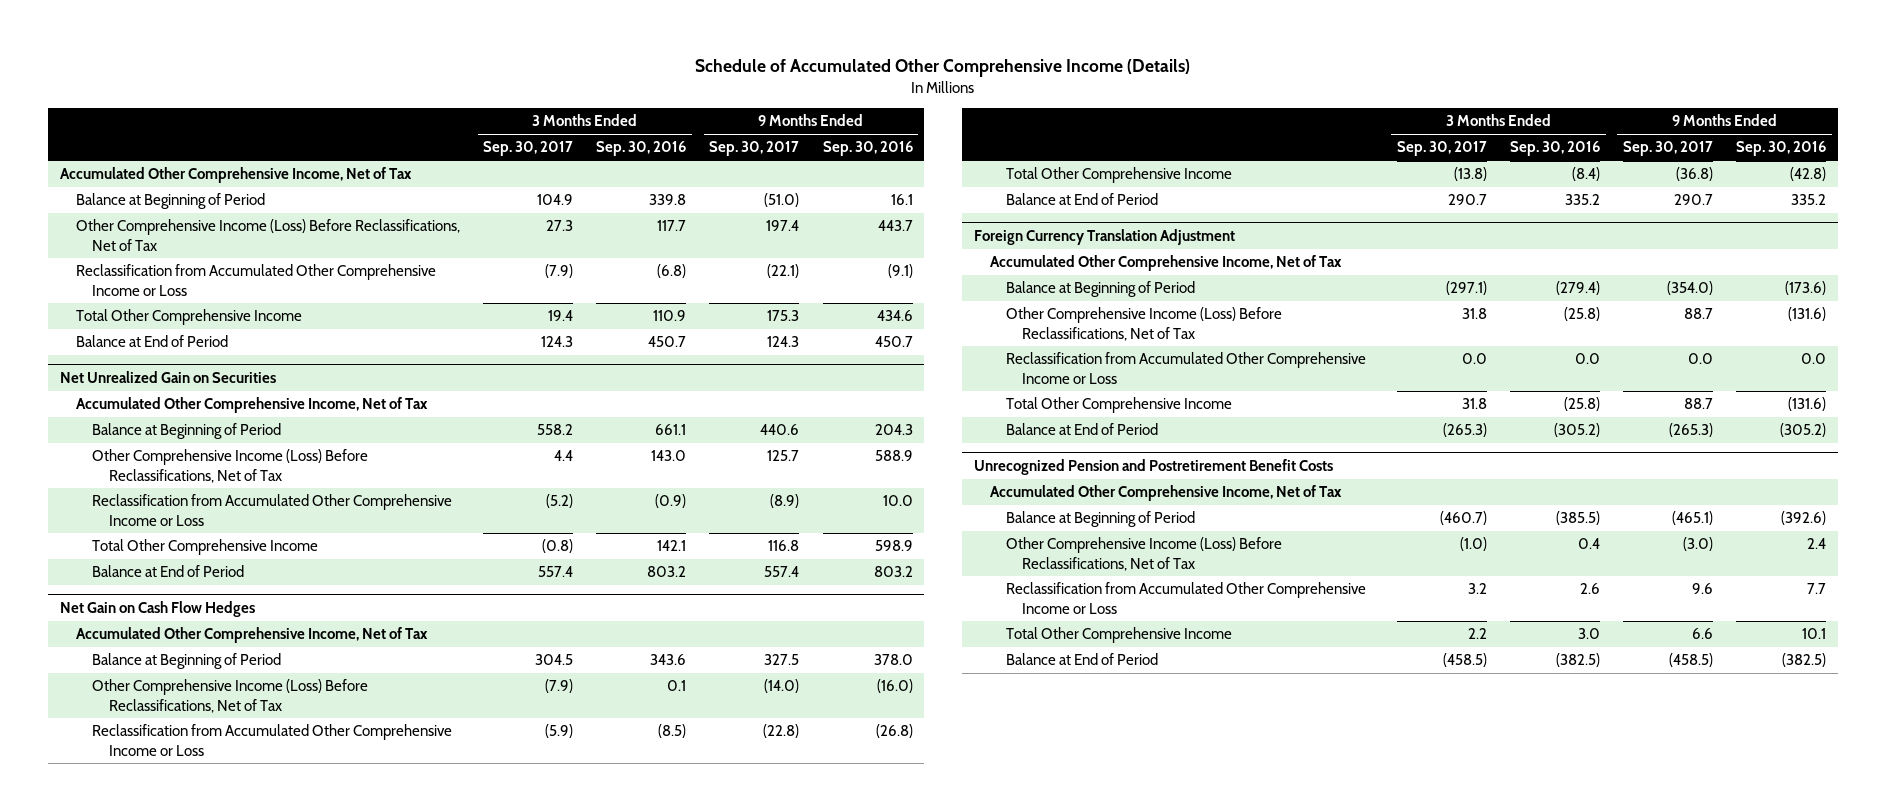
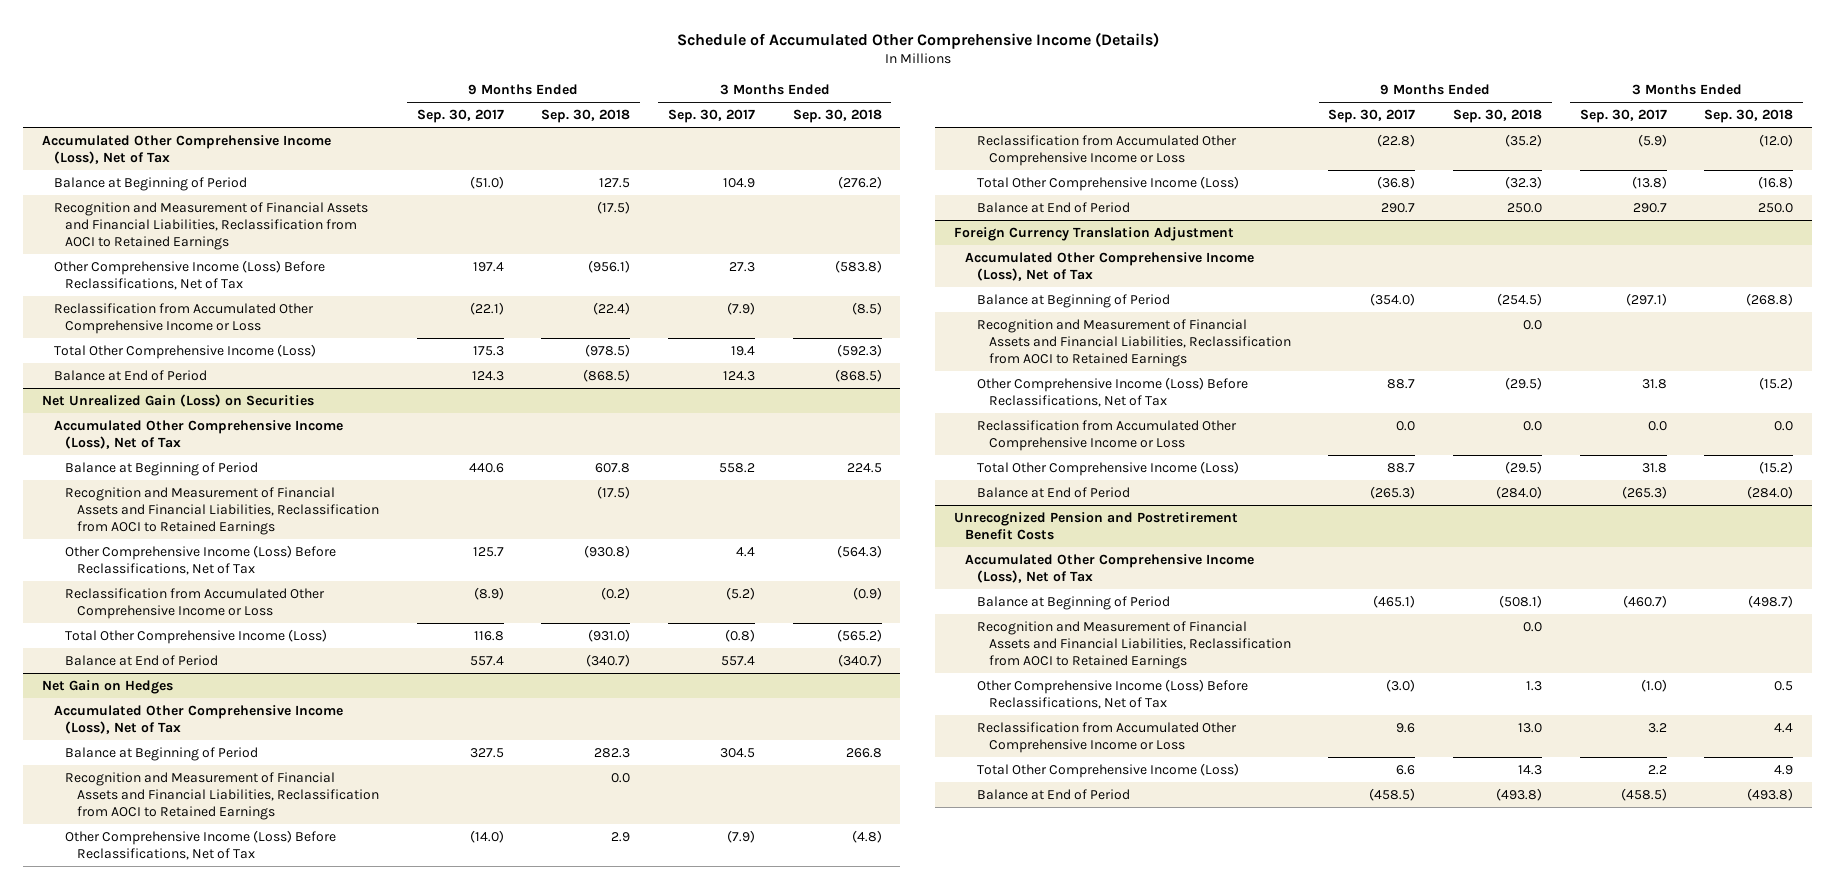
- | 3 Months Ended Sep. 30, 2017 | 3 Months Ended Sep. 30, 2016 | 9 Months Ended Sep. 30, 2017 | 9 Months Ended Sep. 30, 2016
+ | 9 Months Ended Sep. 30, 2017 | 9 Months Ended Sep. 30, 2018 | 3 Months Ended Sep. 30, 2017 | 3 Months Ended Sep. 30, 2018
- Accumulated Other Comprehensive Income, Net of Tax
+ Accumulated Other Comprehensive Income (Loss), Net of Tax
+ Recognition and Measurement of Financial Assets and Financial Liabilities, Reclassification from AOCI to Retained Earnings | | (17.5) | |
- Total Other Comprehensive Income | 19.4 | 110.9 | 175.3 | 434.6
+ Total Other Comprehensive Income (Loss) | 175.3 | (978.5) | 19.4 | (592.3)
- Net Unrealized Gain on Securities
- Accumulated Other Comprehensive Income, Net of Tax
+ Net Unrealized Gain (Loss) on Securities
+ Accumulated Other Comprehensive Income (Loss), Net of Tax
+ Recognition and Measurement of Financial Assets and Financial Liabilities, Reclassification from AOCI to Retained Earnings | | (17.5) | |
- Total Other Comprehensive Income | (0.8) | 142.1 | 116.8 | 598.9
+ Total Other Comprehensive Income (Loss) | 116.8 | (931.0) | (0.8) | (565.2)
- Net Gain on Cash Flow Hedges
- Accumulated Other Comprehensive Income, Net of Tax
+ Net Gain on Hedges
+ Accumulated Other Comprehensive Income (Loss), Net of Tax
+ Recognition and Measurement of Financial Assets and Financial Liabilities, Reclassification from AOCI to Retained Earnings | | 0.0 | |
- Total Other Comprehensive Income | (13.8) | (8.4) | (36.8) | (42.8)
+ Total Other Comprehensive Income (Loss) | (36.8) | (32.3) | (13.8) | (16.8)
@ Foreign Currency Translation Adjustment
- Accumulated Other Comprehensive Income, Net of Tax
+ Accumulated Other Comprehensive Income (Loss), Net of Tax
+ Recognition and Measurement of Financial Assets and Financial Liabilities, Reclassification from AOCI to Retained Earnings | | 0.0 | |
- Total Other Comprehensive Income | 31.8 | (25.8) | 88.7 | (131.6)
+ Total Other Comprehensive Income (Loss) | 88.7 | (29.5) | 31.8 | (15.2)
@ Unrecognized Pension and Postretirement Benefit Costs
- Accumulated Other Comprehensive Income, Net of Tax
+ Accumulated Other Comprehensive Income (Loss), Net of Tax
+ Recognition and Measurement of Financial Assets and Financial Liabilities, Reclassification from AOCI to Retained Earnings | | 0.0 | |
- Total Other Comprehensive Income | 2.2 | 3.0 | 6.6 | 10.1
+ Total Other Comprehensive Income (Loss) | 6.6 | 14.3 | 2.2 | 4.9

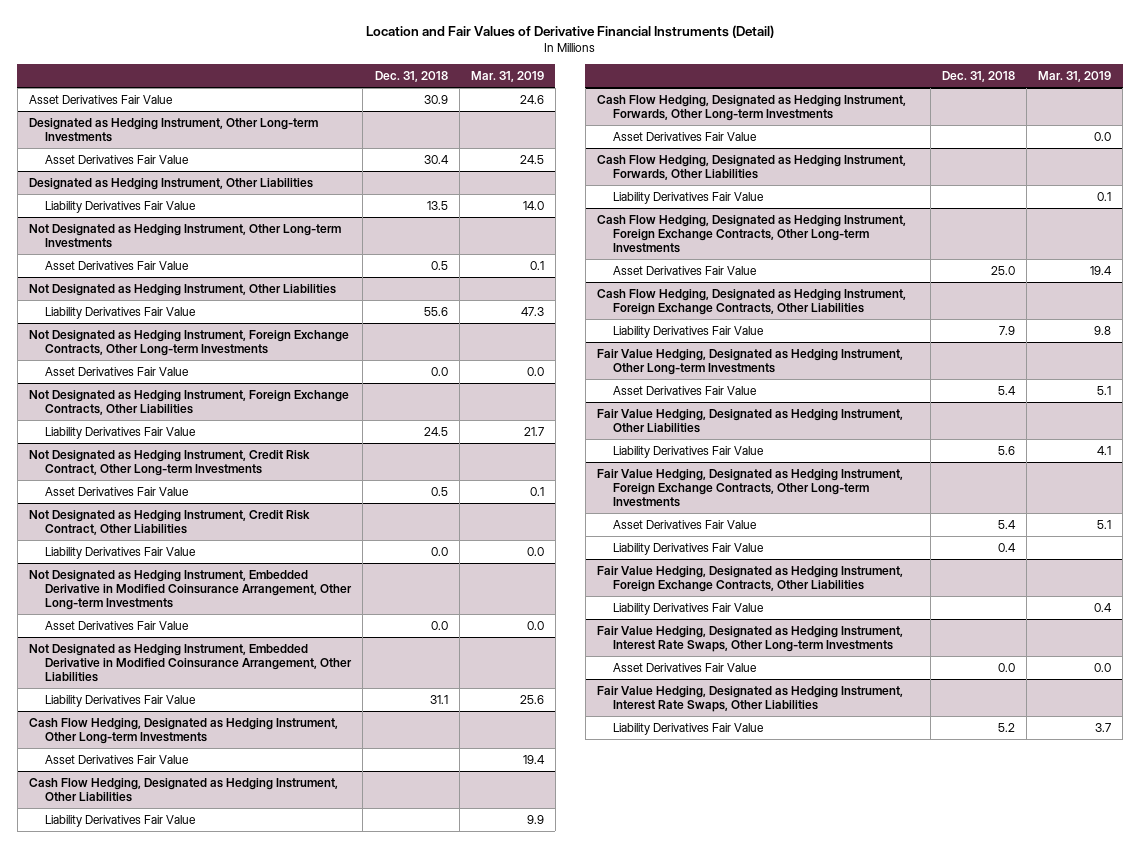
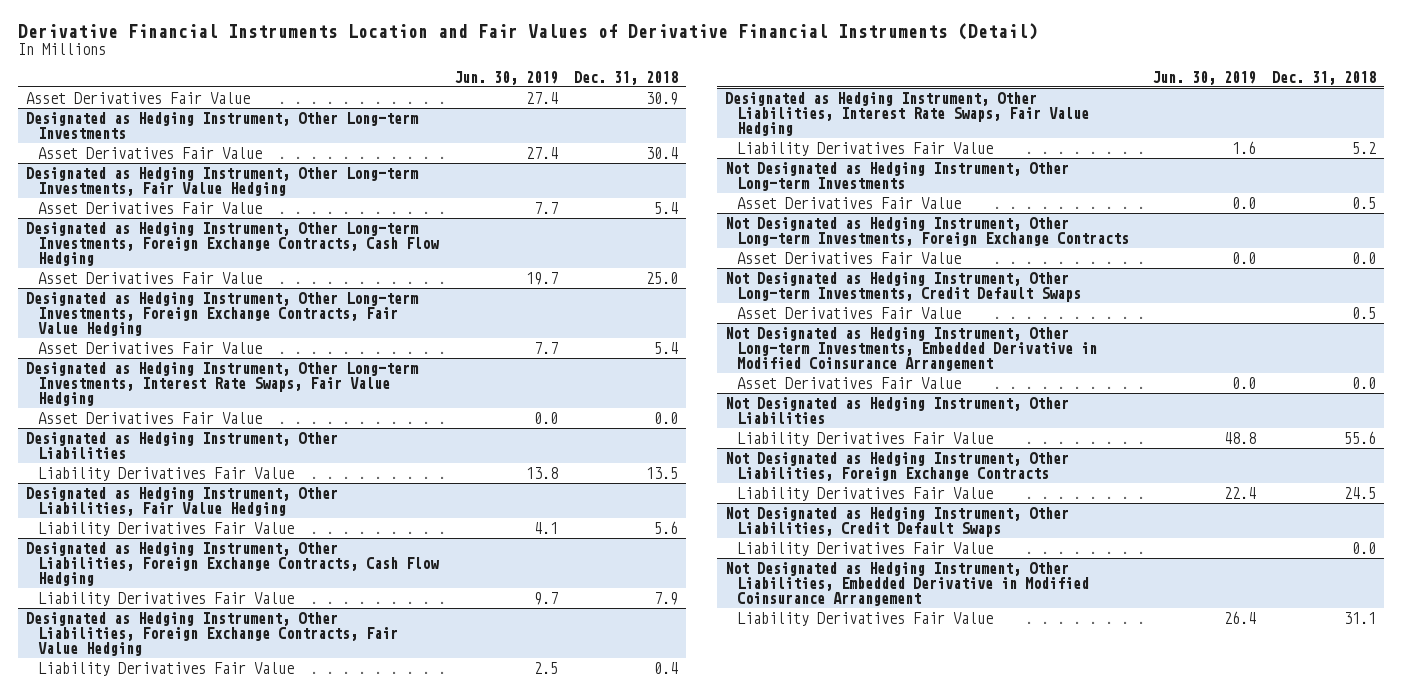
- Location and Fair Values of Derivative Financial Instruments (Detail)
+ Derivative Financial Instruments Location and Fair Values of Derivative Financial Instruments (Detail)
- | Dec. 31, 2018 | Mar. 31, 2019
+ | Jun. 30, 2019 | Dec. 31, 2018
+ Designated as Hedging Instrument, Other Long-term Investments, Fair Value Hedging
+ Asset Derivatives Fair Value | 7.7 | 5.4
+ Designated as Hedging Instrument, Other Long-term Investments, Foreign Exchange Contracts, Cash Flow Hedging
+ Asset Derivatives Fair Value | 19.7 | 25.0
+ Designated as Hedging Instrument, Other Long-term Investments, Foreign Exchange Contracts, Fair Value Hedging
+ Asset Derivatives Fair Value | 7.7 | 5.4
+ Designated as Hedging Instrument, Other Long-term Investments, Interest Rate Swaps, Fair Value Hedging
+ Asset Derivatives Fair Value | 0.0 | 0.0
+ Designated as Hedging Instrument, Other Liabilities, Fair Value Hedging
+ Liability Derivatives Fair Value | 4.1 | 5.6
+ Designated as Hedging Instrument, Other Liabilities, Foreign Exchange Contracts, Cash Flow Hedging
+ Liability Derivatives Fair Value | 9.7 | 7.9
+ Designated as Hedging Instrument, Other Liabilities, Foreign Exchange Contracts, Fair Value Hedging
+ Liability Derivatives Fair Value | 2.5 | 0.4
+ Designated as Hedging Instrument, Other Liabilities, Interest Rate Swaps, Fair Value Hedging
+ Liability Derivatives Fair Value | 1.6 | 5.2
+ Not Designated as Hedging Instrument, Other Long-term Investments, Foreign Exchange Contracts
+ Asset Derivatives Fair Value | 0.0 | 0.0
+ Not Designated as Hedging Instrument, Other Long-term Investments, Credit Default Swaps
+ Asset Derivatives Fair Value | | 0.5
+ Not Designated as Hedging Instrument, Other Long-term Investments, Embedded Derivative in Modified Coinsurance Arrangement
+ Asset Derivatives Fair Value | 0.0 | 0.0
- Not Designated as Hedging Instrument, Foreign Exchange Contracts, Other Long-term Investments
- Asset Derivatives Fair Value | 0.0 | 0.0
- Not Designated as Hedging Instrument, Foreign Exchange Contracts, Other Liabilities
+ Not Designated as Hedging Instrument, Other Liabilities, Foreign Exchange Contracts
- Not Designated as Hedging Instrument, Credit Risk Contract, Other Long-term Investments
- Asset Derivatives Fair Value | 0.5 | 0.1
- Not Designated as Hedging Instrument, Credit Risk Contract, Other Liabilities
+ Not Designated as Hedging Instrument, Other Liabilities, Credit Default Swaps
- Not Designated as Hedging Instrument, Embedded Derivative in Modified Coinsurance Arrangement, Other Long-term Investments
- Asset Derivatives Fair Value | 0.0 | 0.0
- Not Designated as Hedging Instrument, Embedded Derivative in Modified Coinsurance Arrangement, Other Liabilities
+ Not Designated as Hedging Instrument, Other Liabilities, Embedded Derivative in Modified Coinsurance Arrangement
- Cash Flow Hedging, Designated as Hedging Instrument, Other Long-term Investments
- Asset Derivatives Fair Value | | 19.4
- Cash Flow Hedging, Designated as Hedging Instrument, Other Liabilities
- Liability Derivatives Fair Value | | 9.9
- Cash Flow Hedging, Designated as Hedging Instrument, Forwards, Other Long-term Investments
- Asset Derivatives Fair Value | | 0.0
- Cash Flow Hedging, Designated as Hedging Instrument, Forwards, Other Liabilities
- Liability Derivatives Fair Value | | 0.1
- Cash Flow Hedging, Designated as Hedging Instrument, Foreign Exchange Contracts, Other Long-term Investments
- Asset Derivatives Fair Value | 25.0 | 19.4
- Cash Flow Hedging, Designated as Hedging Instrument, Foreign Exchange Contracts, Other Liabilities
- Liability Derivatives Fair Value | 7.9 | 9.8
- Fair Value Hedging, Designated as Hedging Instrument, Other Long-term Investments
- Asset Derivatives Fair Value | 5.4 | 5.1
- Fair Value Hedging, Designated as Hedging Instrument, Other Liabilities
- Liability Derivatives Fair Value | 5.6 | 4.1
- Fair Value Hedging, Designated as Hedging Instrument, Foreign Exchange Contracts, Other Long-term Investments
- Asset Derivatives Fair Value | 5.4 | 5.1
- Liability Derivatives Fair Value | 0.4 |
- Fair Value Hedging, Designated as Hedging Instrument, Foreign Exchange Contracts, Other Liabilities
- Liability Derivatives Fair Value | | 0.4
- Fair Value Hedging, Designated as Hedging Instrument, Interest Rate Swaps, Other Long-term Investments
- Asset Derivatives Fair Value | 0.0 | 0.0
- Fair Value Hedging, Designated as Hedging Instrument, Interest Rate Swaps, Other Liabilities
- Liability Derivatives Fair Value | 5.2 | 3.7

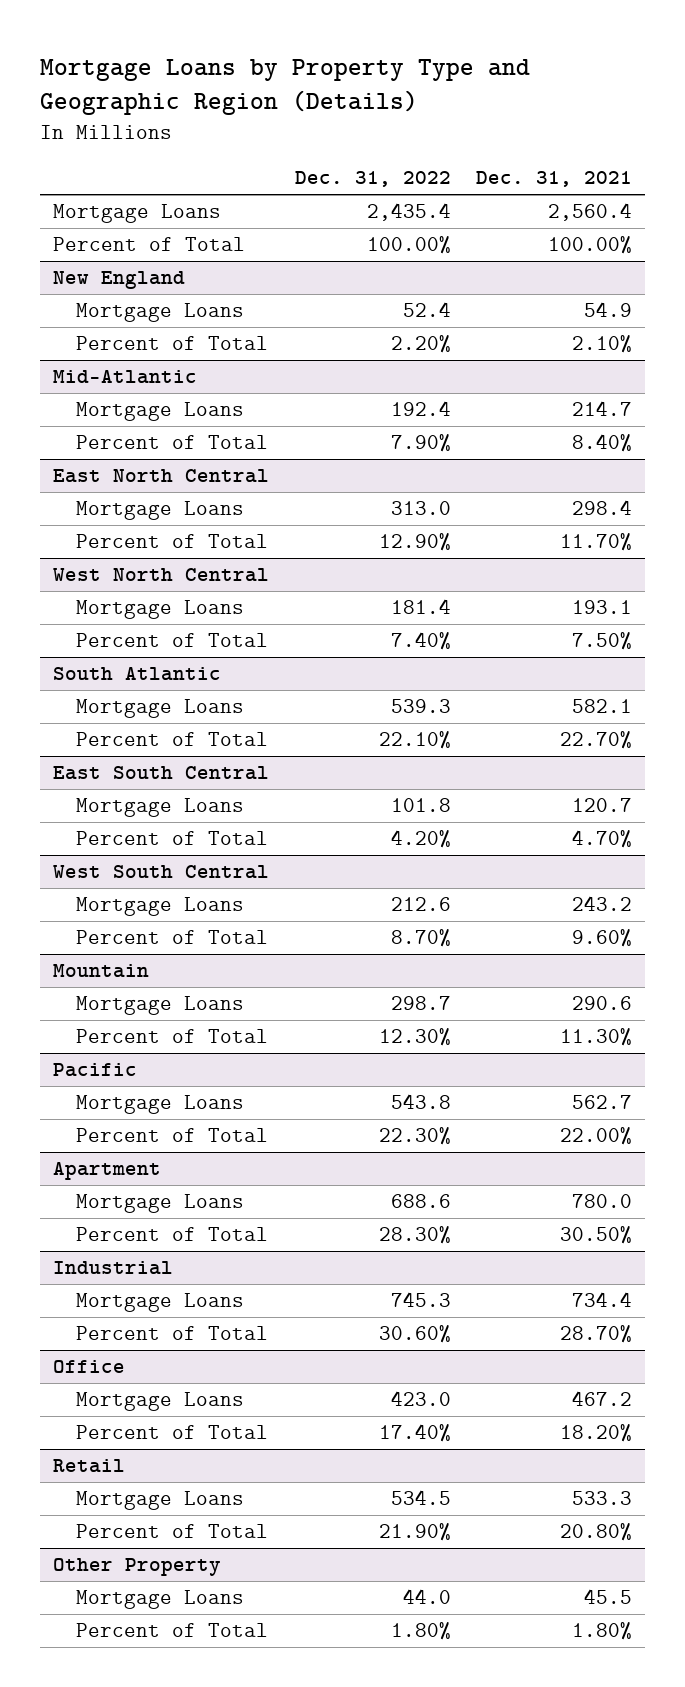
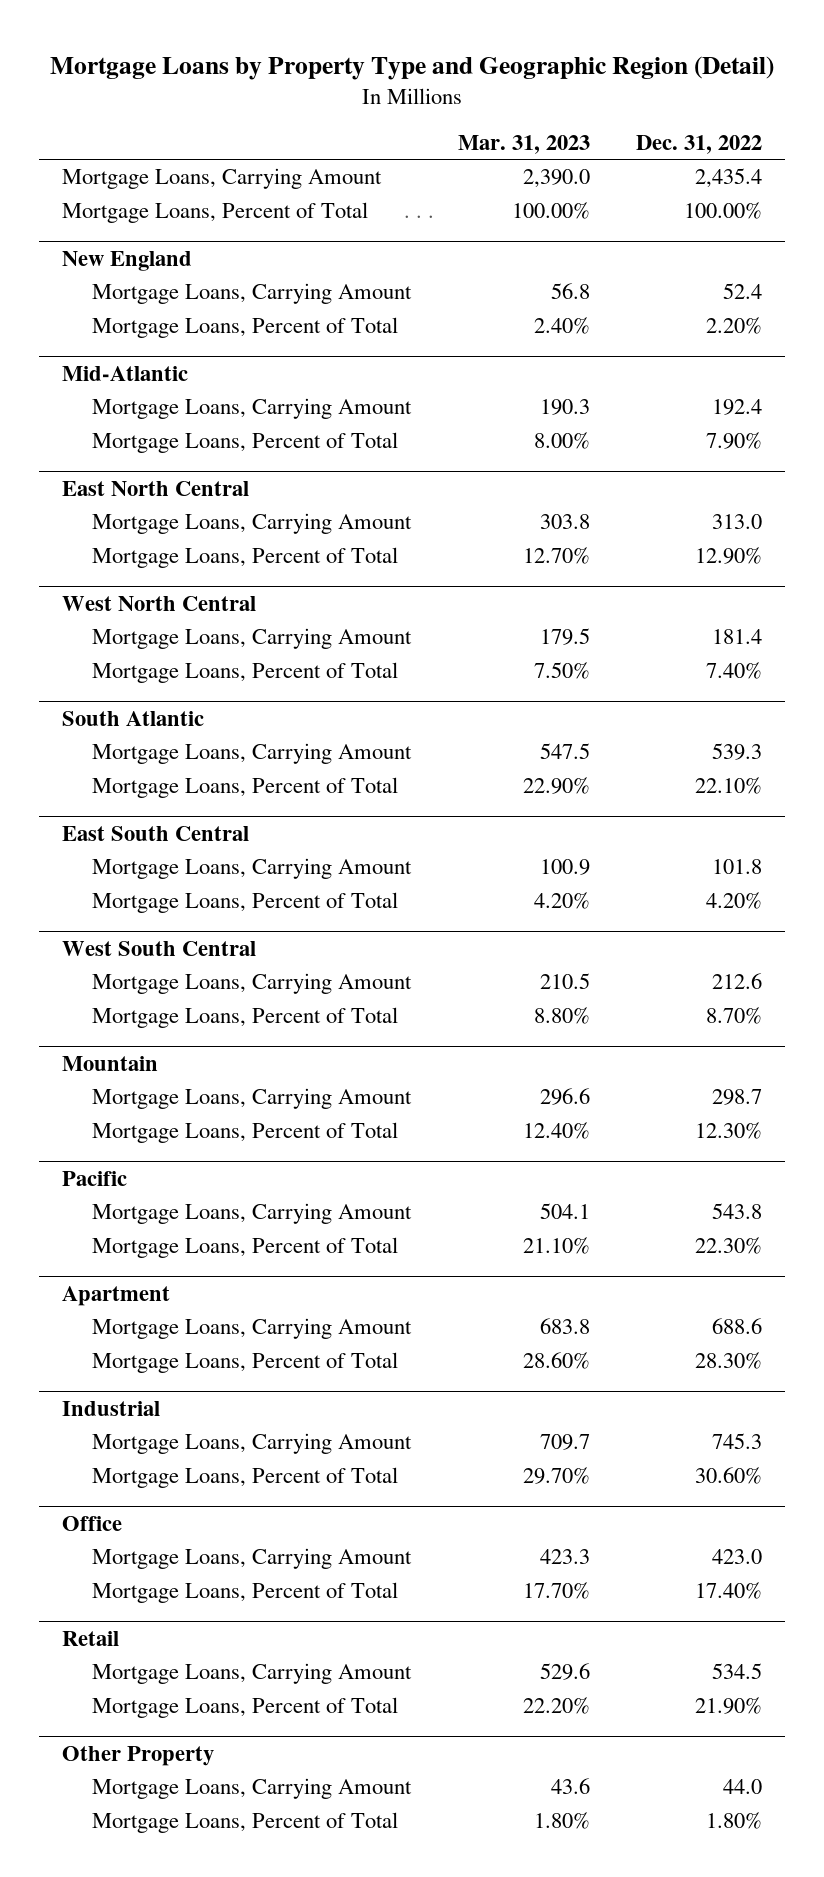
- Mortgage Loans by Property Type and Geographic Region (Details)
+ Mortgage Loans by Property Type and Geographic Region (Detail)
- | Dec. 31, 2022 | Dec. 31, 2021
+ | Mar. 31, 2023 | Dec. 31, 2022
- Mortgage Loans | 2,435.4 | 2,560.4
- Percent of Total | 100.00% | 100.00%
+ Mortgage Loans, Carrying Amount | 2,390.0 | 2,435.4
+ Mortgage Loans, Percent of Total | 100.00% | 100.00%
@ New England
- Mortgage Loans | 52.4 | 54.9
- Percent of Total | 2.20% | 2.10%
+ Mortgage Loans, Carrying Amount | 56.8 | 52.4
+ Mortgage Loans, Percent of Total | 2.40% | 2.20%
@ Mid-Atlantic
- Mortgage Loans | 192.4 | 214.7
- Percent of Total | 7.90% | 8.40%
+ Mortgage Loans, Carrying Amount | 190.3 | 192.4
+ Mortgage Loans, Percent of Total | 8.00% | 7.90%
@ East North Central
- Mortgage Loans | 313.0 | 298.4
- Percent of Total | 12.90% | 11.70%
+ Mortgage Loans, Carrying Amount | 303.8 | 313.0
+ Mortgage Loans, Percent of Total | 12.70% | 12.90%
@ West North Central
- Mortgage Loans | 181.4 | 193.1
- Percent of Total | 7.40% | 7.50%
+ Mortgage Loans, Carrying Amount | 179.5 | 181.4
+ Mortgage Loans, Percent of Total | 7.50% | 7.40%
@ South Atlantic
- Mortgage Loans | 539.3 | 582.1
- Percent of Total | 22.10% | 22.70%
+ Mortgage Loans, Carrying Amount | 547.5 | 539.3
+ Mortgage Loans, Percent of Total | 22.90% | 22.10%
@ East South Central
- Mortgage Loans | 101.8 | 120.7
- Percent of Total | 4.20% | 4.70%
+ Mortgage Loans, Carrying Amount | 100.9 | 101.8
+ Mortgage Loans, Percent of Total | 4.20% | 4.20%
@ West South Central
- Mortgage Loans | 212.6 | 243.2
- Percent of Total | 8.70% | 9.60%
+ Mortgage Loans, Carrying Amount | 210.5 | 212.6
+ Mortgage Loans, Percent of Total | 8.80% | 8.70%
@ Mountain
- Mortgage Loans | 298.7 | 290.6
- Percent of Total | 12.30% | 11.30%
+ Mortgage Loans, Carrying Amount | 296.6 | 298.7
+ Mortgage Loans, Percent of Total | 12.40% | 12.30%
@ Pacific
- Mortgage Loans | 543.8 | 562.7
- Percent of Total | 22.30% | 22.00%
+ Mortgage Loans, Carrying Amount | 504.1 | 543.8
+ Mortgage Loans, Percent of Total | 21.10% | 22.30%
@ Apartment
- Mortgage Loans | 688.6 | 780.0
- Percent of Total | 28.30% | 30.50%
+ Mortgage Loans, Carrying Amount | 683.8 | 688.6
+ Mortgage Loans, Percent of Total | 28.60% | 28.30%
@ Industrial
- Mortgage Loans | 745.3 | 734.4
- Percent of Total | 30.60% | 28.70%
+ Mortgage Loans, Carrying Amount | 709.7 | 745.3
+ Mortgage Loans, Percent of Total | 29.70% | 30.60%
@ Office
- Mortgage Loans | 423.0 | 467.2
- Percent of Total | 17.40% | 18.20%
+ Mortgage Loans, Carrying Amount | 423.3 | 423.0
+ Mortgage Loans, Percent of Total | 17.70% | 17.40%
@ Retail
- Mortgage Loans | 534.5 | 533.3
- Percent of Total | 21.90% | 20.80%
+ Mortgage Loans, Carrying Amount | 529.6 | 534.5
+ Mortgage Loans, Percent of Total | 22.20% | 21.90%
@ Other Property
- Mortgage Loans | 44.0 | 45.5
- Percent of Total | 1.80% | 1.80%
+ Mortgage Loans, Carrying Amount | 43.6 | 44.0
+ Mortgage Loans, Percent of Total | 1.80% | 1.80%

